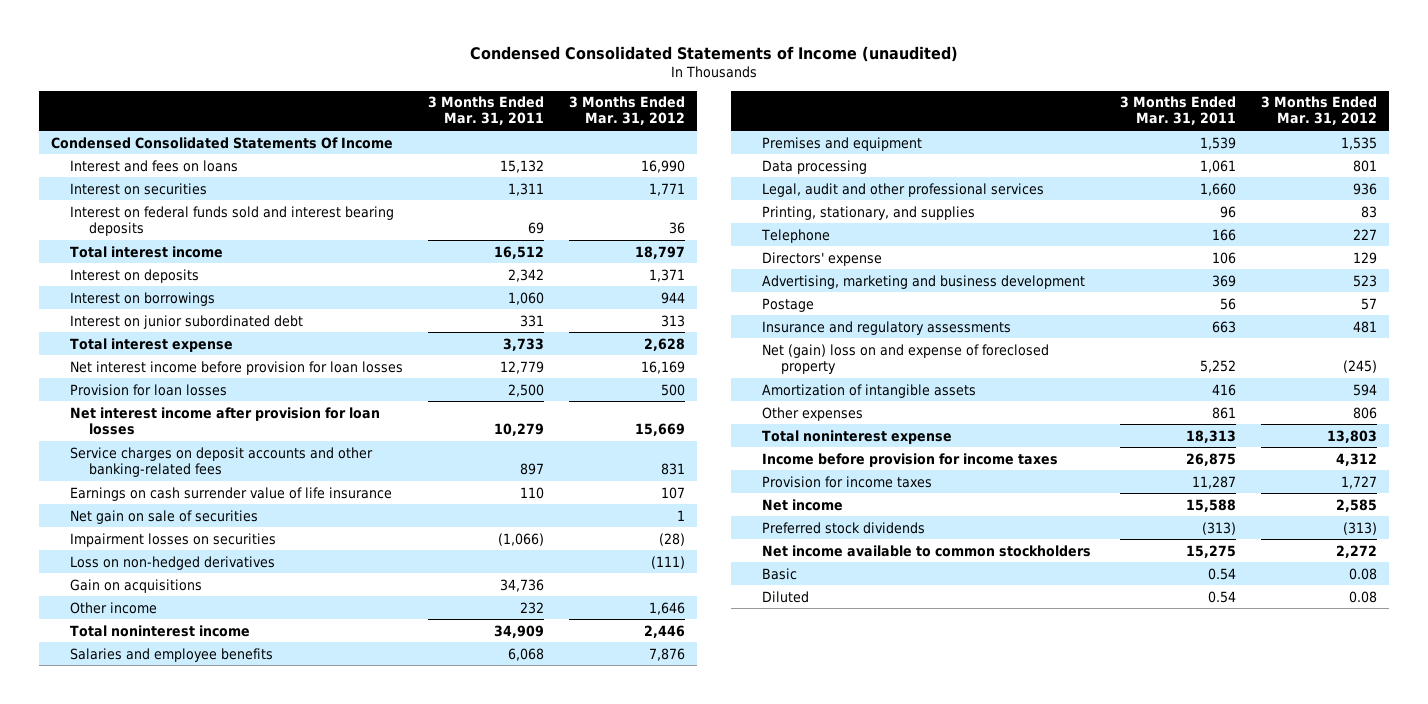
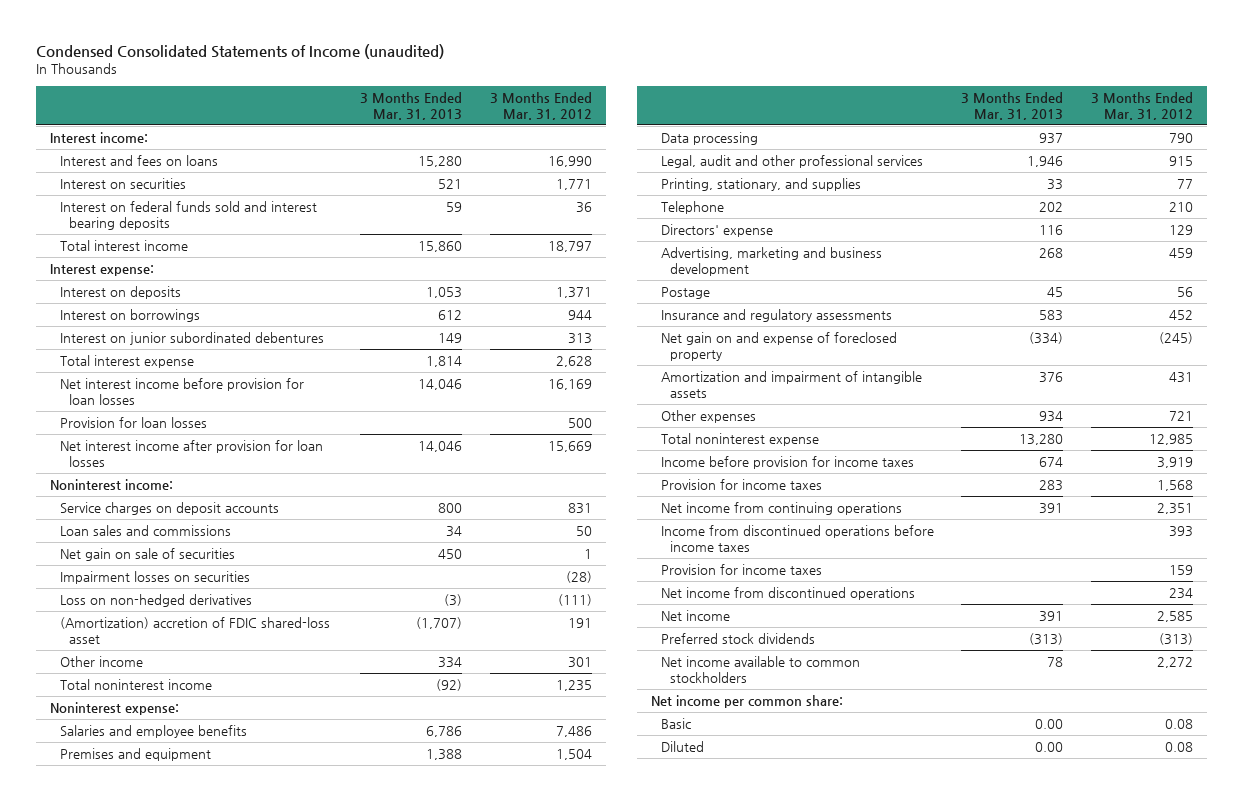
- | 3 Months Ended Mar. 31, 2011 | 3 Months Ended Mar. 31, 2012
+ | 3 Months Ended Mar. 31, 2013 | 3 Months Ended Mar. 31, 2012
- Condensed Consolidated Statements Of Income
+ Interest income:
+ Interest expense:
- Interest on junior subordinated debt | 331 | 313
+ Interest on junior subordinated debentures | 149 | 313
- Service charges on deposit accounts and other banking-related fees | 897 | 831
- Earnings on cash surrender value of life insurance | 110 | 107
+ Noninterest income:
+ Service charges on deposit accounts | 800 | 831
+ Loan sales and commissions | 34 | 50
- Gain on acquisitions | 34,736 |
- Other income | 232 | 1,646
- Total noninterest income | 34,909 | 2,446
- Salaries and employee benefits | 6,068 | 7,876
- Premises and equipment | 1,539 | 1,535
- Data processing | 1,061 | 801
- Legal, audit and other professional services | 1,660 | 936
- Printing, stationary, and supplies | 96 | 83
- Telephone | 166 | 227
+ (Amortization) accretion of FDIC shared-loss asset | (1,707) | 191
+ Other income | 334 | 301
+ Total noninterest income | (92) | 1,235
+ Noninterest expense:
+ Salaries and employee benefits | 6,786 | 7,486
+ Premises and equipment | 1,388 | 1,504
+ Data processing | 937 | 790
+ Legal, audit and other professional services | 1,946 | 915
+ Printing, stationary, and supplies | 33 | 77
+ Telephone | 202 | 210
- Advertising, marketing and business development | 369 | 523
- Postage | 56 | 57
- Insurance and regulatory assessments | 663 | 481
- Net (gain) loss on and expense of foreclosed property | 5,252 | (245)
- Amortization of intangible assets | 416 | 594
- Other expenses | 861 | 806
- Total noninterest expense | 18,313 | 13,803
- Income before provision for income taxes | 26,875 | 4,312
- Provision for income taxes | 11,287 | 1,727
+ Advertising, marketing and business development | 268 | 459
+ Postage | 45 | 56
+ Insurance and regulatory assessments | 583 | 452
+ Net gain on and expense of foreclosed property | (334) | (245)
+ Amortization and impairment of intangible assets | 376 | 431
+ Other expenses | 934 | 721
+ Total noninterest expense | 13,280 | 12,985
+ Income before provision for income taxes | 674 | 3,919
+ Provision for income taxes | 283 | 1,568
+ Net income from continuing operations | 391 | 2,351
+ Income from discontinued operations before income taxes | | 393
+ Provision for income taxes | | 159
+ Net income from discontinued operations | | 234
+ Net income per common share:

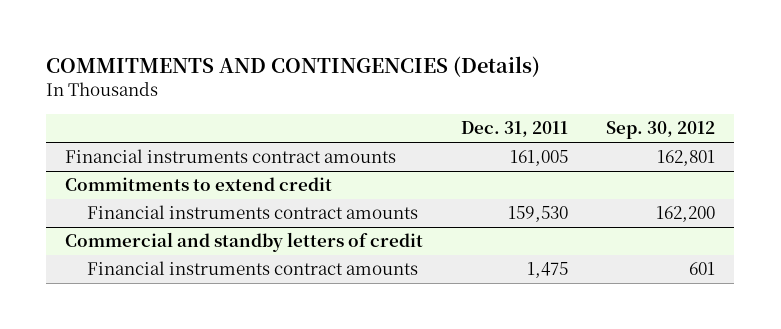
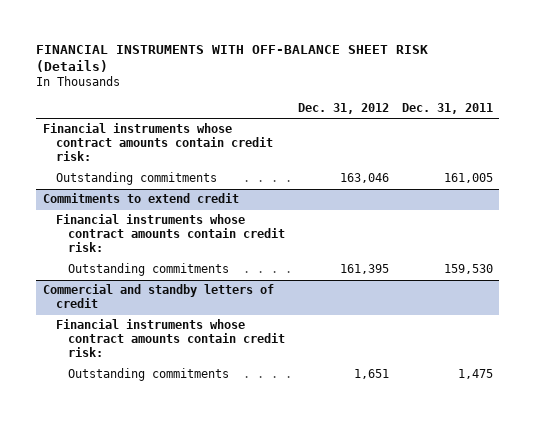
- COMMITMENTS AND CONTINGENCIES (Details)
+ FINANCIAL INSTRUMENTS WITH OFF-BALANCE SHEET RISK (Details)
- | Dec. 31, 2011 | Sep. 30, 2012
+ | Dec. 31, 2012 | Dec. 31, 2011
- Financial instruments contract amounts | 161,005 | 162,801
+ Financial instruments whose contract amounts contain credit risk:
+ Outstanding commitments | 163,046 | 161,005
@ Commitments to extend credit
- Financial instruments contract amounts | 159,530 | 162,200
+ Financial instruments whose contract amounts contain credit risk:
+ Outstanding commitments | 161,395 | 159,530
@ Commercial and standby letters of credit
- Financial instruments contract amounts | 1,475 | 601
+ Financial instruments whose contract amounts contain credit risk:
+ Outstanding commitments | 1,651 | 1,475

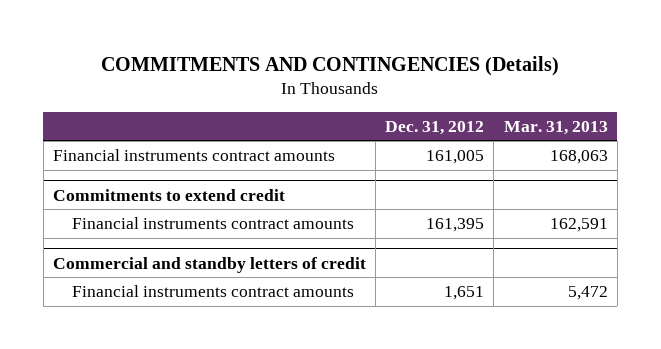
- FINANCIAL INSTRUMENTS WITH OFF-BALANCE SHEET RISK (Details)
+ COMMITMENTS AND CONTINGENCIES (Details)
- | Dec. 31, 2012 | Dec. 31, 2011
+ | Dec. 31, 2012 | Mar. 31, 2013
- Financial instruments whose contract amounts contain credit risk:
- Outstanding commitments | 163,046 | 161,005
+ Financial instruments contract amounts | 161,005 | 168,063
@ Commitments to extend credit
- Financial instruments whose contract amounts contain credit risk:
- Outstanding commitments | 161,395 | 159,530
+ Financial instruments contract amounts | 161,395 | 162,591
@ Commercial and standby letters of credit
- Financial instruments whose contract amounts contain credit risk:
- Outstanding commitments | 1,651 | 1,475
+ Financial instruments contract amounts | 1,651 | 5,472

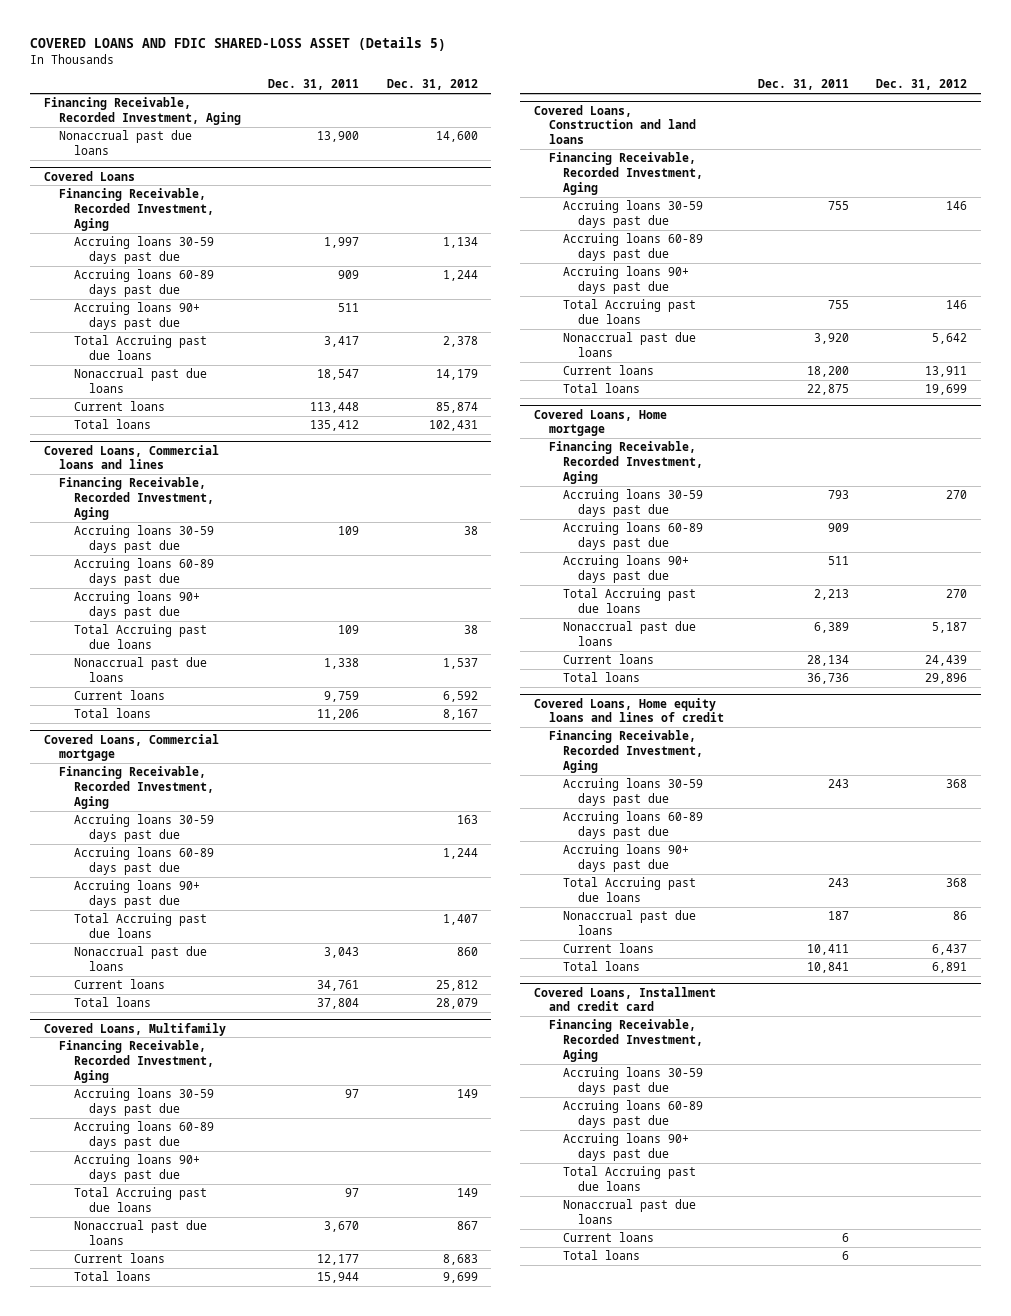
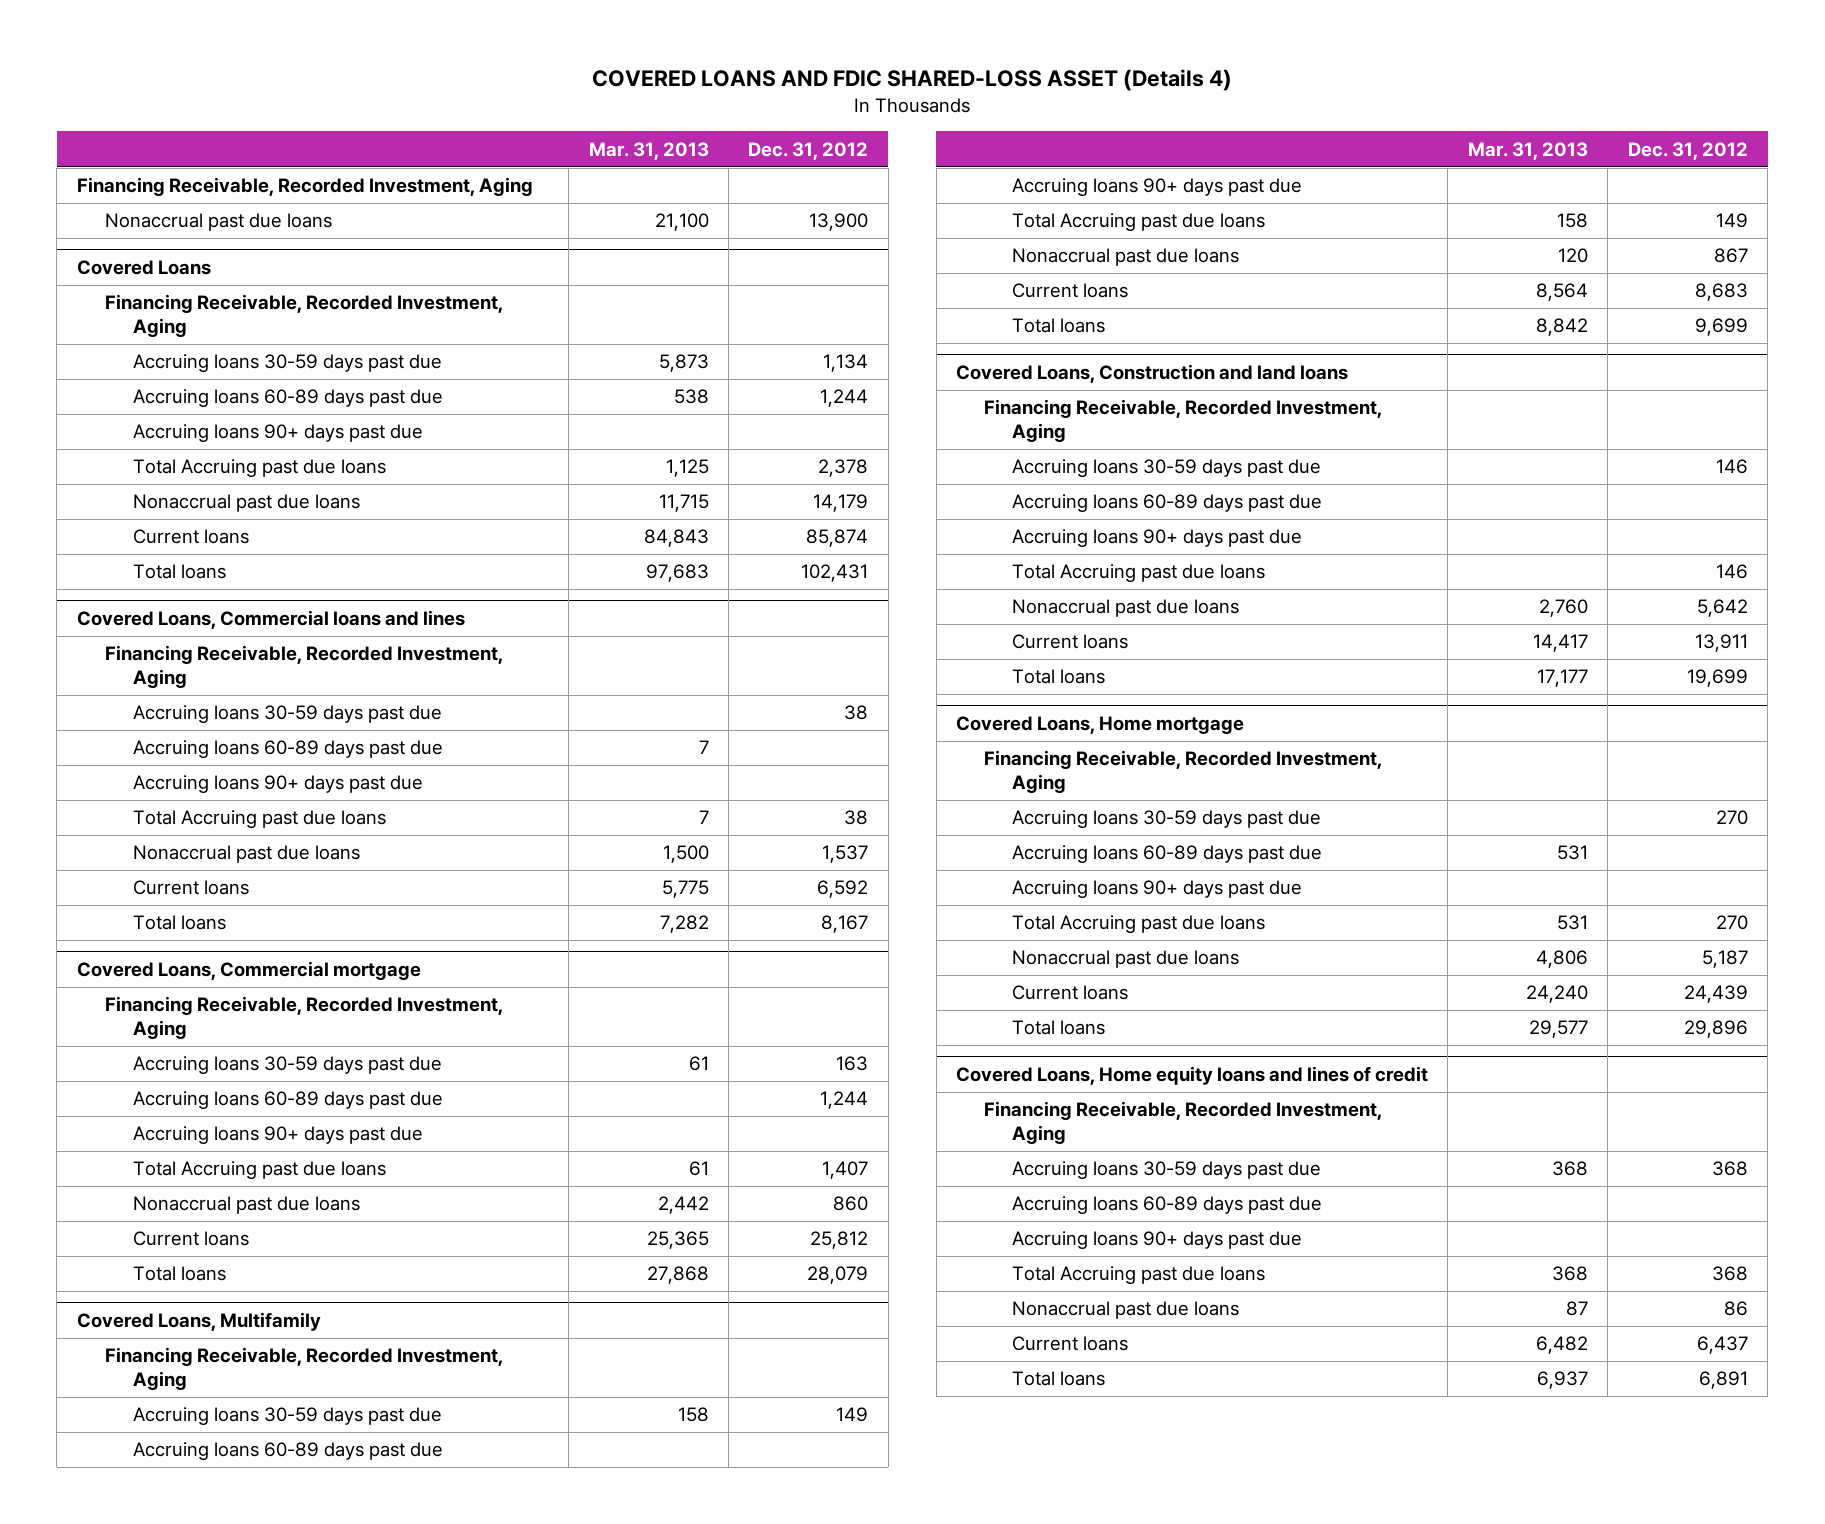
- COVERED LOANS AND FDIC SHARED-LOSS ASSET (Details 5)
+ COVERED LOANS AND FDIC SHARED-LOSS ASSET (Details 4)
- | Dec. 31, 2011 | Dec. 31, 2012
+ | Mar. 31, 2013 | Dec. 31, 2012
- Nonaccrual past due loans | 13,900 | 14,600
+ Nonaccrual past due loans | 21,100 | 13,900
- Covered Loans, Installment and credit card
- Financing Receivable, Recorded Investment, Aging
- Accruing loans 30-59 days past due
- Accruing loans 60-89 days past due
- Accruing loans 90+ days past due
- Total Accruing past due loans
- Nonaccrual past due loans
- Current loans | 6 |
- Total loans | 6 |

